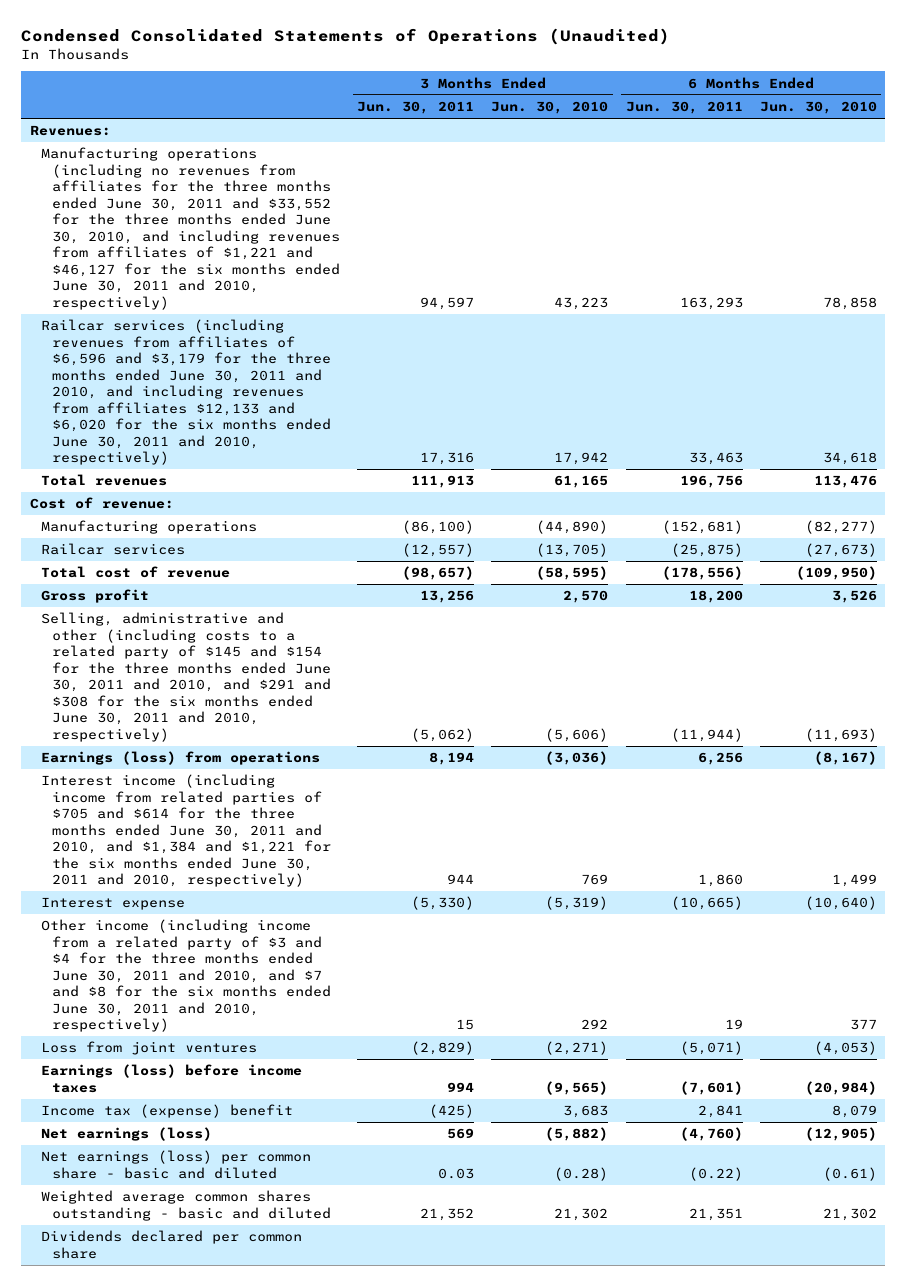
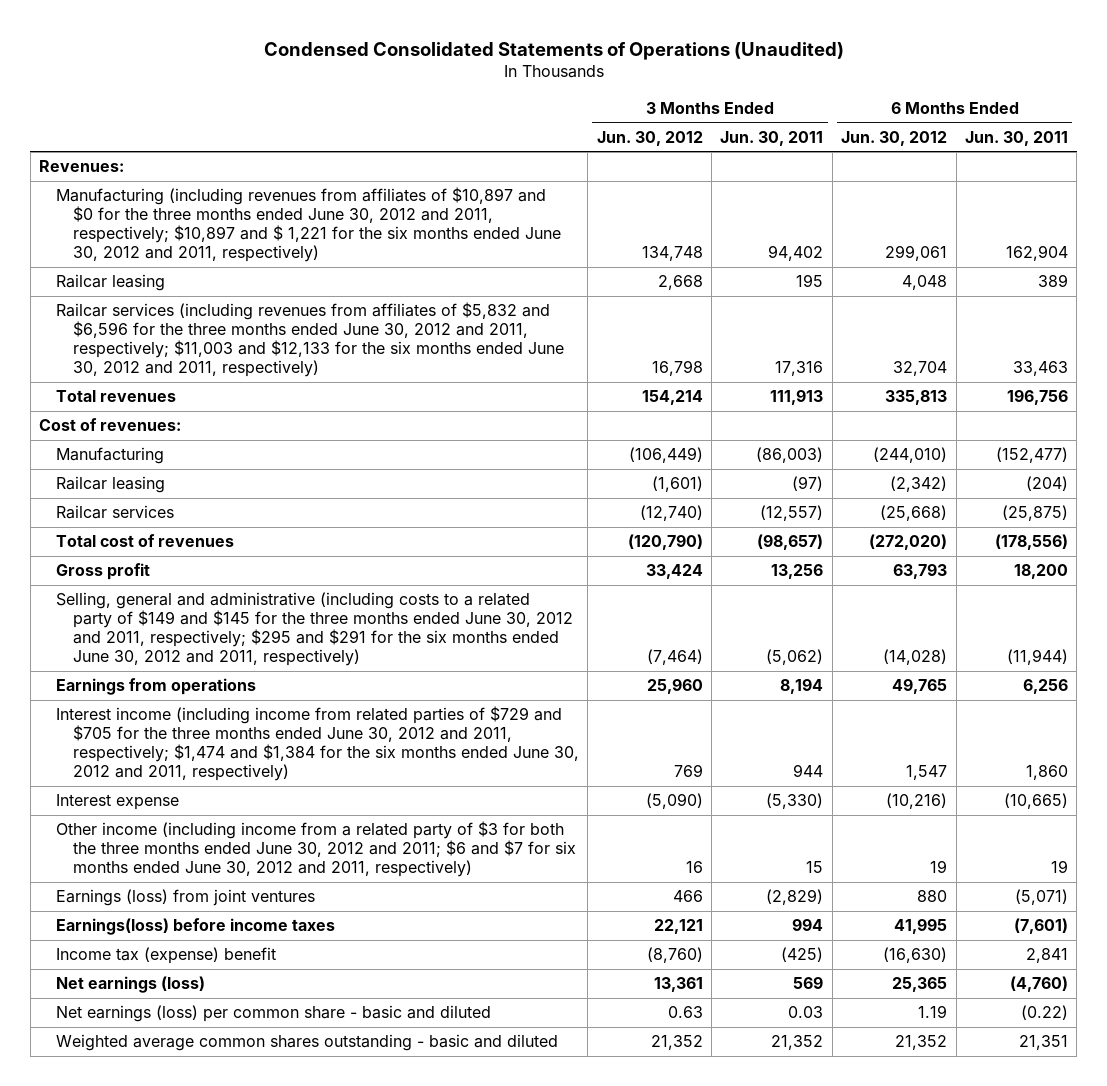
- | 3 Months Ended Jun. 30, 2011 | 3 Months Ended Jun. 30, 2010 | 6 Months Ended Jun. 30, 2011 | 6 Months Ended Jun. 30, 2010
+ | 3 Months Ended Jun. 30, 2012 | 3 Months Ended Jun. 30, 2011 | 6 Months Ended Jun. 30, 2012 | 6 Months Ended Jun. 30, 2011
- Manufacturing operations (including no revenues from affiliates for the three months ended June 30, 2011 and $33,552 for the three months ended June 30, 2010, and including revenues from affiliates of $1,221 and $46,127 for the six months ended June 30, 2011 and 2010, respectively) | 94,597 | 43,223 | 163,293 | 78,858
- Railcar services (including revenues from affiliates of $6,596 and $3,179 for the three months ended June 30, 2011 and 2010, and including revenues from affiliates $12,133 and $6,020 for the six months ended June 30, 2011 and 2010, respectively) | 17,316 | 17,942 | 33,463 | 34,618
+ Manufacturing (including revenues from affiliates of $10,897 and $0 for the three months ended June 30, 2012 and 2011, respectively; $10,897 and $ 1,221 for the six months ended June 30, 2012 and 2011, respectively) | 134,748 | 94,402 | 299,061 | 162,904
+ Railcar leasing | 2,668 | 195 | 4,048 | 389
+ Railcar services (including revenues from affiliates of $5,832 and $6,596 for the three months ended June 30, 2012 and 2011, respectively; $11,003 and $12,133 for the six months ended June 30, 2012 and 2011, respectively) | 16,798 | 17,316 | 32,704 | 33,463
- Cost of revenue:
- Manufacturing operations | (86,100) | (44,890) | (152,681) | (82,277)
+ Cost of revenues:
+ Manufacturing | (106,449) | (86,003) | (244,010) | (152,477)
+ Railcar leasing | (1,601) | (97) | (2,342) | (204)
- Total cost of revenue | (98,657) | (58,595) | (178,556) | (109,950)
+ Total cost of revenues | (120,790) | (98,657) | (272,020) | (178,556)
- Selling, administrative and other (including costs to a related party of $145 and $154 for the three months ended June 30, 2011 and 2010, and $291 and $308 for the six months ended June 30, 2011 and 2010, respectively) | (5,062) | (5,606) | (11,944) | (11,693)
- Earnings (loss) from operations | 8,194 | (3,036) | 6,256 | (8,167)
- Interest income (including income from related parties of $705 and $614 for the three months ended June 30, 2011 and 2010, and $1,384 and $1,221 for the six months ended June 30, 2011 and 2010, respectively) | 944 | 769 | 1,860 | 1,499
+ Selling, general and administrative (including costs to a related party of $149 and $145 for the three months ended June 30, 2012 and 2011, respectively; $295 and $291 for the six months ended June 30, 2012 and 2011, respectively) | (7,464) | (5,062) | (14,028) | (11,944)
+ Earnings from operations | 25,960 | 8,194 | 49,765 | 6,256
+ Interest income (including income from related parties of $729 and $705 for the three months ended June 30, 2012 and 2011, respectively; $1,474 and $1,384 for the six months ended June 30, 2012 and 2011, respectively) | 769 | 944 | 1,547 | 1,860
- Other income (including income from a related party of $3 and $4 for the three months ended June 30, 2011 and 2010, and $7 and $8 for the six months ended June 30, 2011 and 2010, respectively) | 15 | 292 | 19 | 377
- Loss from joint ventures | (2,829) | (2,271) | (5,071) | (4,053)
- Earnings (loss) before income taxes | 994 | (9,565) | (7,601) | (20,984)
+ Other income (including income from a related party of $3 for both the three months ended June 30, 2012 and 2011; $6 and $7 for six months ended June 30, 2012 and 2011, respectively) | 16 | 15 | 19 | 19
+ Earnings (loss) from joint ventures | 466 | (2,829) | 880 | (5,071)
+ Earnings(loss) before income taxes | 22,121 | 994 | 41,995 | (7,601)
- Dividends declared per common share

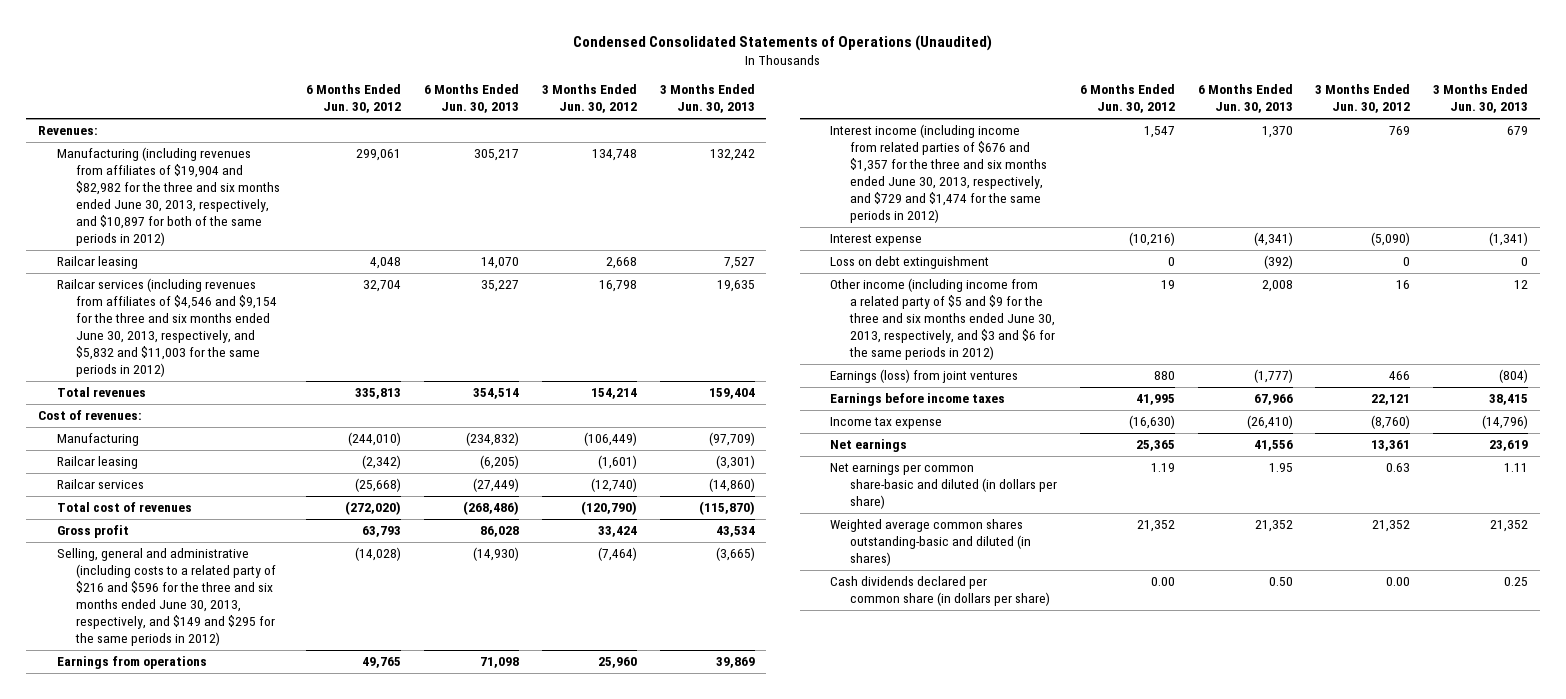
- | 3 Months Ended Jun. 30, 2012 | 3 Months Ended Jun. 30, 2011 | 6 Months Ended Jun. 30, 2012 | 6 Months Ended Jun. 30, 2011
+ | 6 Months Ended Jun. 30, 2012 | 6 Months Ended Jun. 30, 2013 | 3 Months Ended Jun. 30, 2012 | 3 Months Ended Jun. 30, 2013
- Manufacturing (including revenues from affiliates of $10,897 and $0 for the three months ended June 30, 2012 and 2011, respectively; $10,897 and $ 1,221 for the six months ended June 30, 2012 and 2011, respectively) | 134,748 | 94,402 | 299,061 | 162,904
+ Manufacturing (including revenues from affiliates of $19,904 and $82,982 for the three and six months ended June 30, 2013, respectively, and $10,897 for both of the same periods in 2012) | 299,061 | 305,217 | 134,748 | 132,242
- Railcar services (including revenues from affiliates of $5,832 and $6,596 for the three months ended June 30, 2012 and 2011, respectively; $11,003 and $12,133 for the six months ended June 30, 2012 and 2011, respectively) | 16,798 | 17,316 | 32,704 | 33,463
+ Railcar services (including revenues from affiliates of $4,546 and $9,154 for the three and six months ended June 30, 2013, respectively, and $5,832 and $11,003 for the same periods in 2012) | 32,704 | 35,227 | 16,798 | 19,635
- Selling, general and administrative (including costs to a related party of $149 and $145 for the three months ended June 30, 2012 and 2011, respectively; $295 and $291 for the six months ended June 30, 2012 and 2011, respectively) | (7,464) | (5,062) | (14,028) | (11,944)
+ Selling, general and administrative (including costs to a related party of $216 and $596 for the three and six months ended June 30, 2013, respectively, and $149 and $295 for the same periods in 2012) | (14,028) | (14,930) | (7,464) | (3,665)
- Interest income (including income from related parties of $729 and $705 for the three months ended June 30, 2012 and 2011, respectively; $1,474 and $1,384 for the six months ended June 30, 2012 and 2011, respectively) | 769 | 944 | 1,547 | 1,860
+ Interest income (including income from related parties of $676 and $1,357 for the three and six months ended June 30, 2013, respectively, and $729 and $1,474 for the same periods in 2012) | 1,547 | 1,370 | 769 | 679
- Other income (including income from a related party of $3 for both the three months ended June 30, 2012 and 2011; $6 and $7 for six months ended June 30, 2012 and 2011, respectively) | 16 | 15 | 19 | 19
+ Loss on debt extinguishment | 0 | (392) | 0 | 0
+ Other income (including income from a related party of $5 and $9 for the three and six months ended June 30, 2013, respectively, and $3 and $6 for the same periods in 2012) | 19 | 2,008 | 16 | 12
- Earnings(loss) before income taxes | 22,121 | 994 | 41,995 | (7,601)
- Income tax (expense) benefit | (8,760) | (425) | (16,630) | 2,841
- Net earnings (loss) | 13,361 | 569 | 25,365 | (4,760)
- Net earnings (loss) per common share - basic and diluted | 0.63 | 0.03 | 1.19 | (0.22)
- Weighted average common shares outstanding - basic and diluted | 21,352 | 21,352 | 21,352 | 21,351
+ Earnings before income taxes | 41,995 | 67,966 | 22,121 | 38,415
+ Income tax expense | (16,630) | (26,410) | (8,760) | (14,796)
+ Net earnings | 25,365 | 41,556 | 13,361 | 23,619
+ Net earnings per common share-basic and diluted (in dollars per share) | 1.19 | 1.95 | 0.63 | 1.11
+ Weighted average common shares outstanding-basic and diluted (in shares) | 21,352 | 21,352 | 21,352 | 21,352
+ Cash dividends declared per common share (in dollars per share) | 0.00 | 0.50 | 0.00 | 0.25

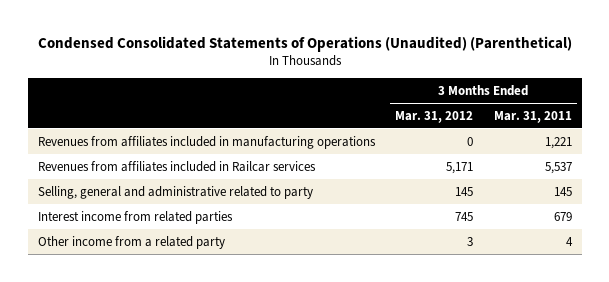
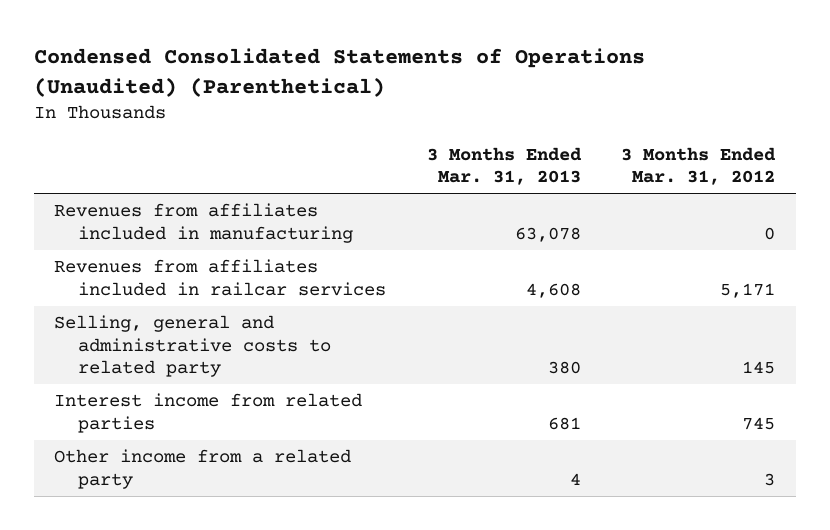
- | 3 Months Ended Mar. 31, 2012 | 3 Months Ended Mar. 31, 2011
+ | 3 Months Ended Mar. 31, 2013 | 3 Months Ended Mar. 31, 2012
- Revenues from affiliates included in manufacturing operations | 0 | 1,221
- Revenues from affiliates included in Railcar services | 5,171 | 5,537
- Selling, general and administrative related to party | 145 | 145
+ Revenues from affiliates included in manufacturing | 63,078 | 0
+ Revenues from affiliates included in railcar services | 4,608 | 5,171
+ Selling, general and administrative costs to related party | 380 | 145

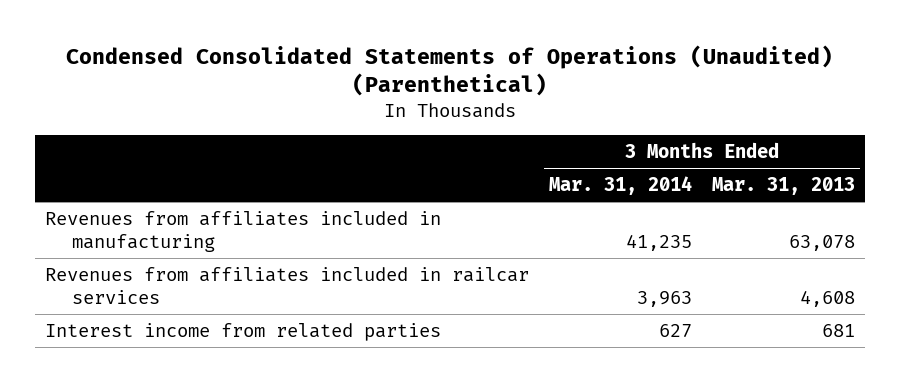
- | 3 Months Ended Mar. 31, 2013 | 3 Months Ended Mar. 31, 2012
+ | 3 Months Ended Mar. 31, 2014 | 3 Months Ended Mar. 31, 2013
- Selling, general and administrative costs to related party | 380 | 145
- Other income from a related party | 4 | 3

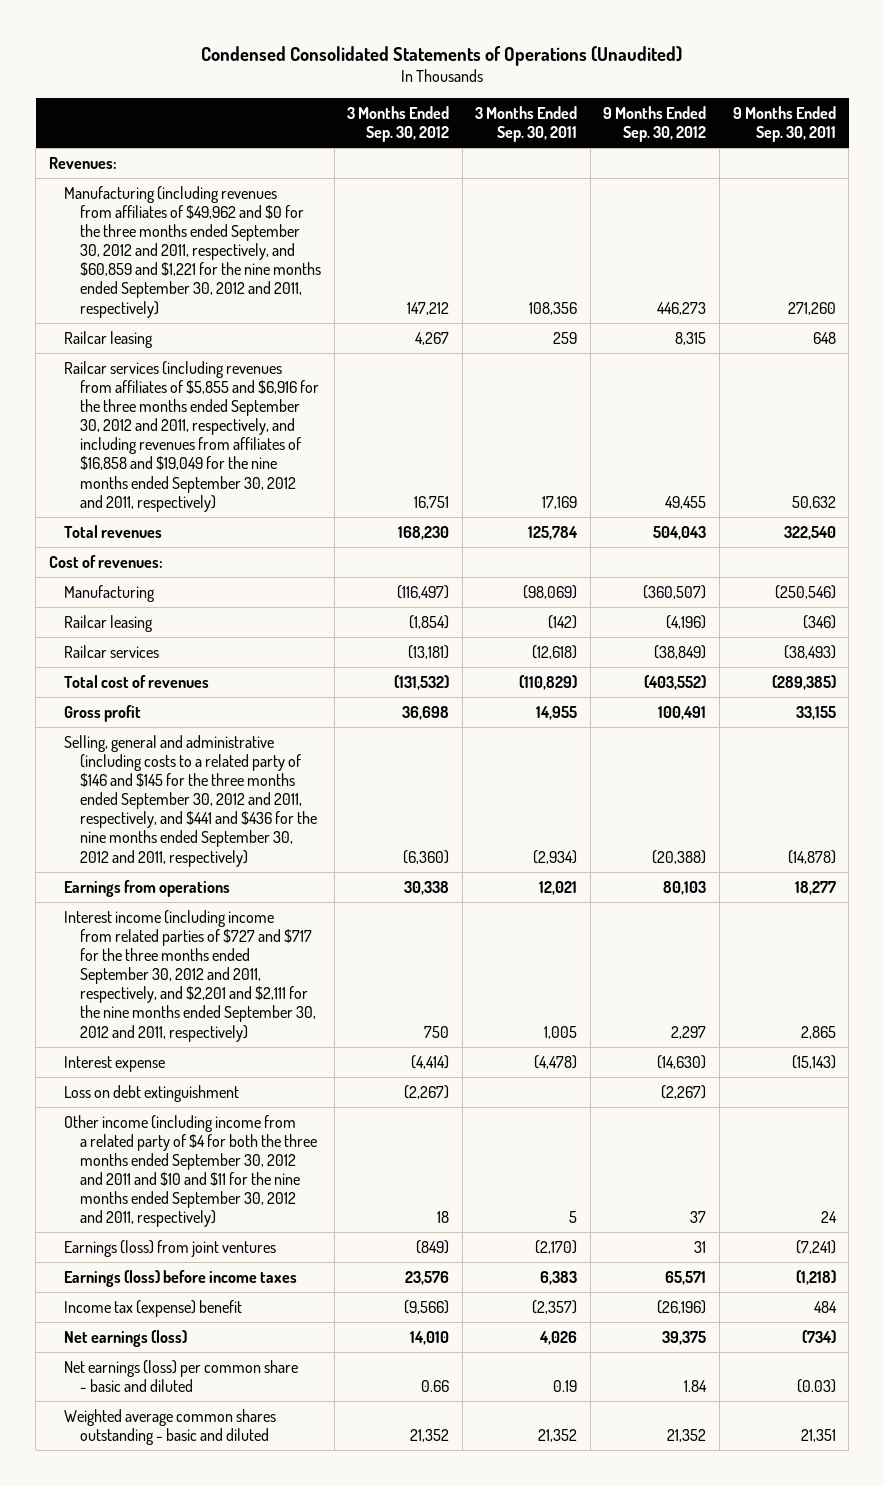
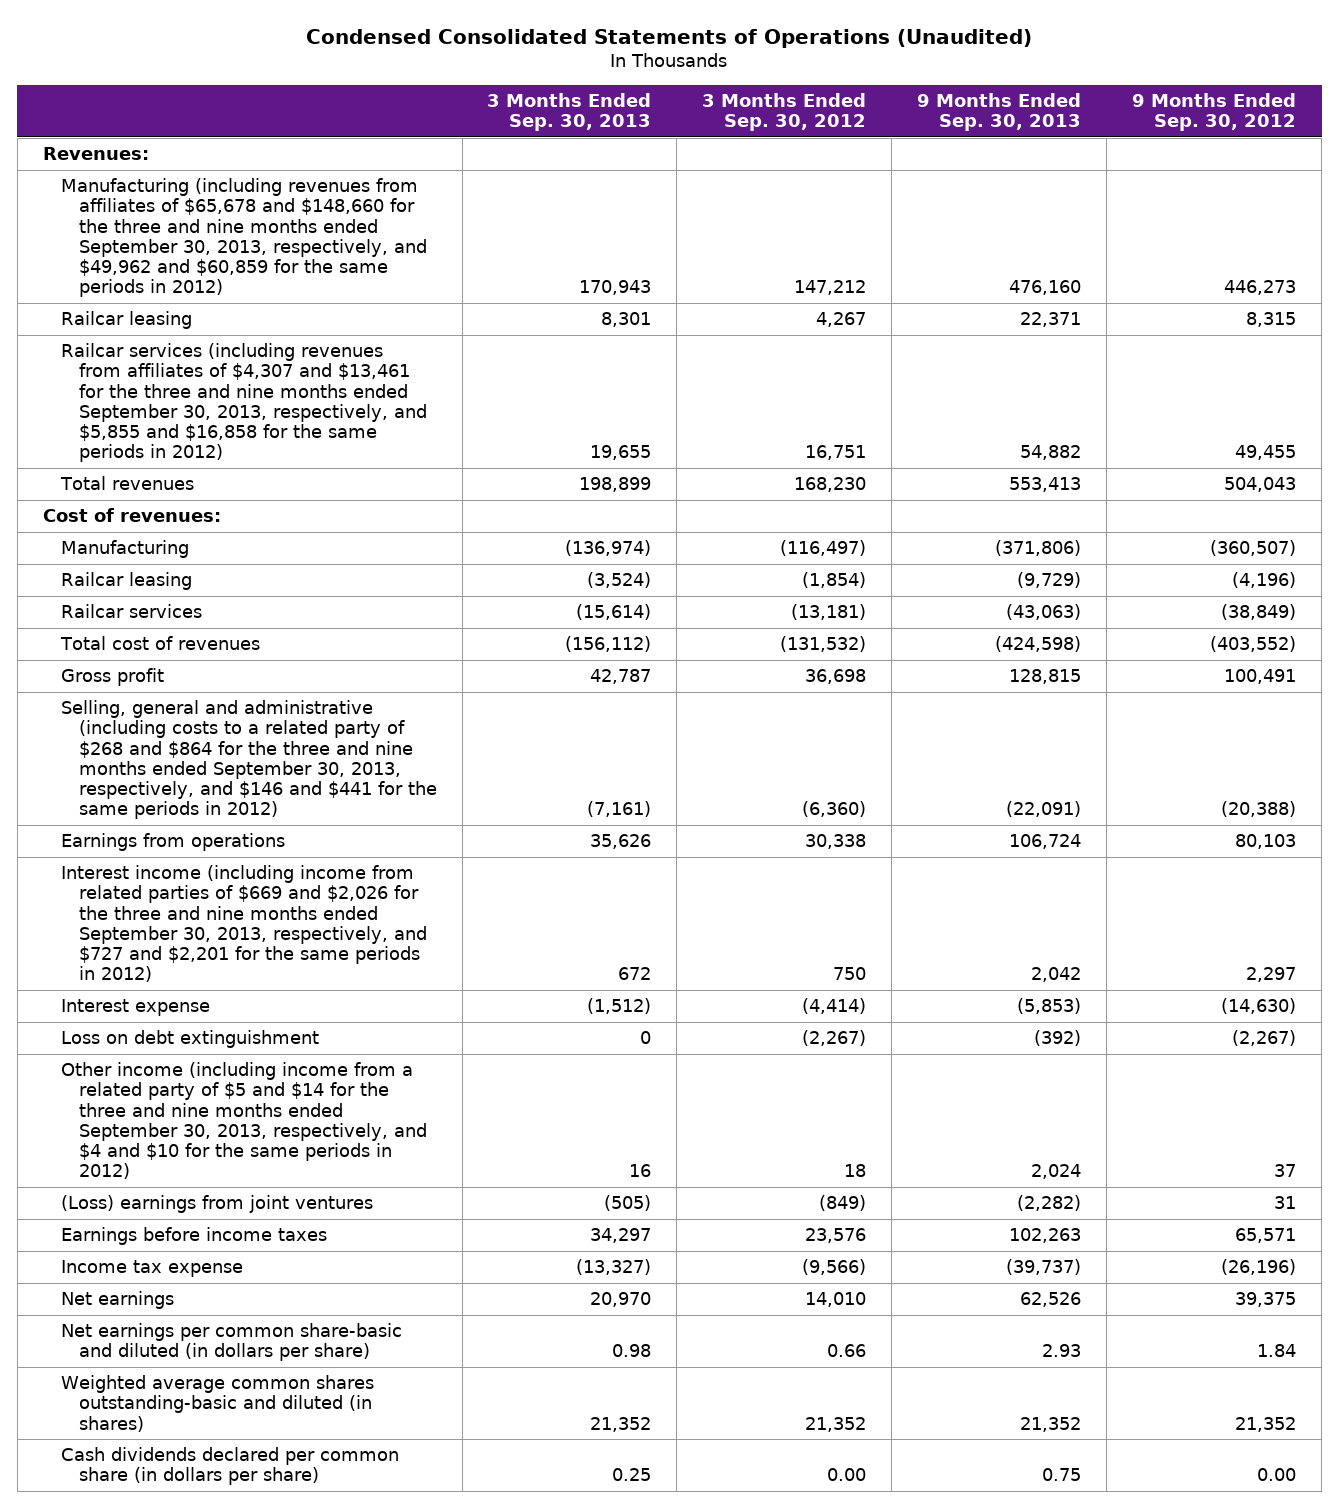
- | 3 Months Ended Sep. 30, 2012 | 3 Months Ended Sep. 30, 2011 | 9 Months Ended Sep. 30, 2012 | 9 Months Ended Sep. 30, 2011
+ | 3 Months Ended Sep. 30, 2013 | 3 Months Ended Sep. 30, 2012 | 9 Months Ended Sep. 30, 2013 | 9 Months Ended Sep. 30, 2012
- Manufacturing (including revenues from affiliates of $49,962 and $0 for the three months ended September 30, 2012 and 2011, respectively, and $60,859 and $1,221 for the nine months ended September 30, 2012 and 2011, respectively) | 147,212 | 108,356 | 446,273 | 271,260
+ Manufacturing (including revenues from affiliates of $65,678 and $148,660 for the three and nine months ended September 30, 2013, respectively, and $49,962 and $60,859 for the same periods in 2012) | 170,943 | 147,212 | 476,160 | 446,273
- Railcar services (including revenues from affiliates of $5,855 and $6,916 for the three months ended September 30, 2012 and 2011, respectively, and including revenues from affiliates of $16,858 and $19,049 for the nine months ended September 30, 2012 and 2011, respectively) | 16,751 | 17,169 | 49,455 | 50,632
+ Railcar services (including revenues from affiliates of $4,307 and $13,461 for the three and nine months ended September 30, 2013, respectively, and $5,855 and $16,858 for the same periods in 2012) | 19,655 | 16,751 | 54,882 | 49,455
- Selling, general and administrative (including costs to a related party of $146 and $145 for the three months ended September 30, 2012 and 2011, respectively, and $441 and $436 for the nine months ended September 30, 2012 and 2011, respectively) | (6,360) | (2,934) | (20,388) | (14,878)
+ Selling, general and administrative (including costs to a related party of $268 and $864 for the three and nine months ended September 30, 2013, respectively, and $146 and $441 for the same periods in 2012) | (7,161) | (6,360) | (22,091) | (20,388)
- Interest income (including income from related parties of $727 and $717 for the three months ended September 30, 2012 and 2011, respectively, and $2,201 and $2,111 for the nine months ended September 30, 2012 and 2011, respectively) | 750 | 1,005 | 2,297 | 2,865
+ Interest income (including income from related parties of $669 and $2,026 for the three and nine months ended September 30, 2013, respectively, and $727 and $2,201 for the same periods in 2012) | 672 | 750 | 2,042 | 2,297
- Other income (including income from a related party of $4 for both the three months ended September 30, 2012 and 2011 and $10 and $11 for the nine months ended September 30, 2012 and 2011, respectively) | 18 | 5 | 37 | 24
- Earnings (loss) from joint ventures | (849) | (2,170) | 31 | (7,241)
- Earnings (loss) before income taxes | 23,576 | 6,383 | 65,571 | (1,218)
- Income tax (expense) benefit | (9,566) | (2,357) | (26,196) | 484
- Net earnings (loss) | 14,010 | 4,026 | 39,375 | (734)
- Net earnings (loss) per common share - basic and diluted | 0.66 | 0.19 | 1.84 | (0.03)
- Weighted average common shares outstanding - basic and diluted | 21,352 | 21,352 | 21,352 | 21,351
+ Other income (including income from a related party of $5 and $14 for the three and nine months ended September 30, 2013, respectively, and $4 and $10 for the same periods in 2012) | 16 | 18 | 2,024 | 37
+ (Loss) earnings from joint ventures | (505) | (849) | (2,282) | 31
+ Earnings before income taxes | 34,297 | 23,576 | 102,263 | 65,571
+ Income tax expense | (13,327) | (9,566) | (39,737) | (26,196)
+ Net earnings | 20,970 | 14,010 | 62,526 | 39,375
+ Net earnings per common share-basic and diluted (in dollars per share) | 0.98 | 0.66 | 2.93 | 1.84
+ Weighted average common shares outstanding-basic and diluted (in shares) | 21,352 | 21,352 | 21,352 | 21,352
+ Cash dividends declared per common share (in dollars per share) | 0.25 | 0.00 | 0.75 | 0.00

